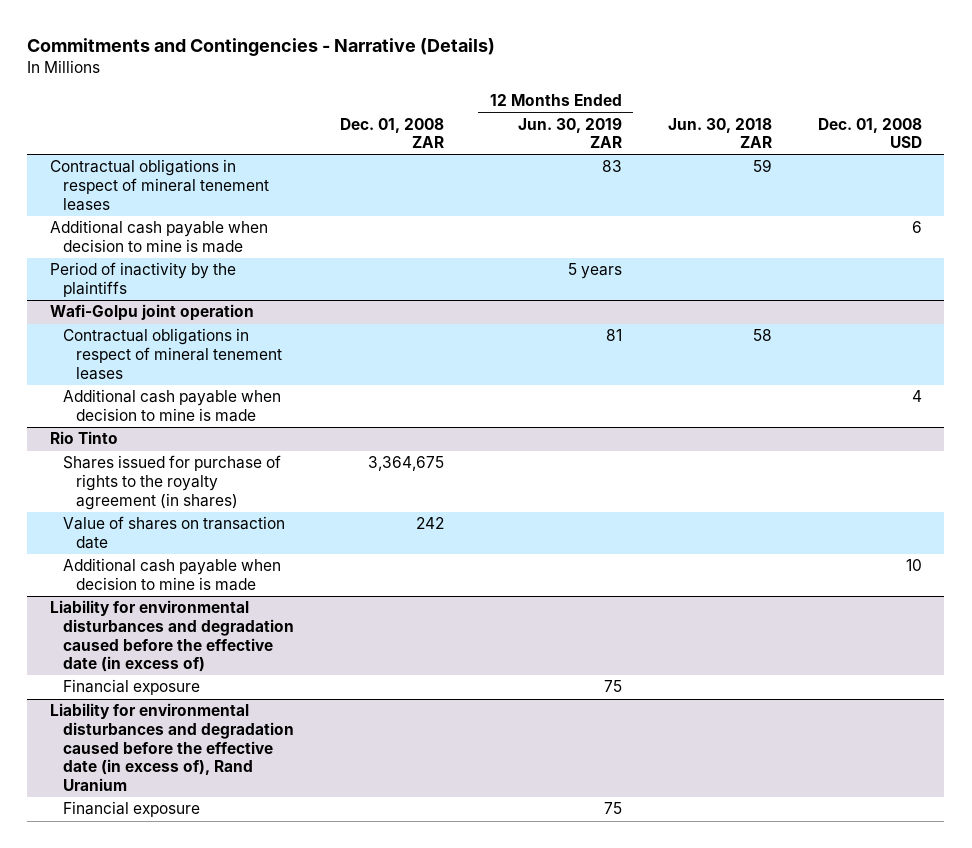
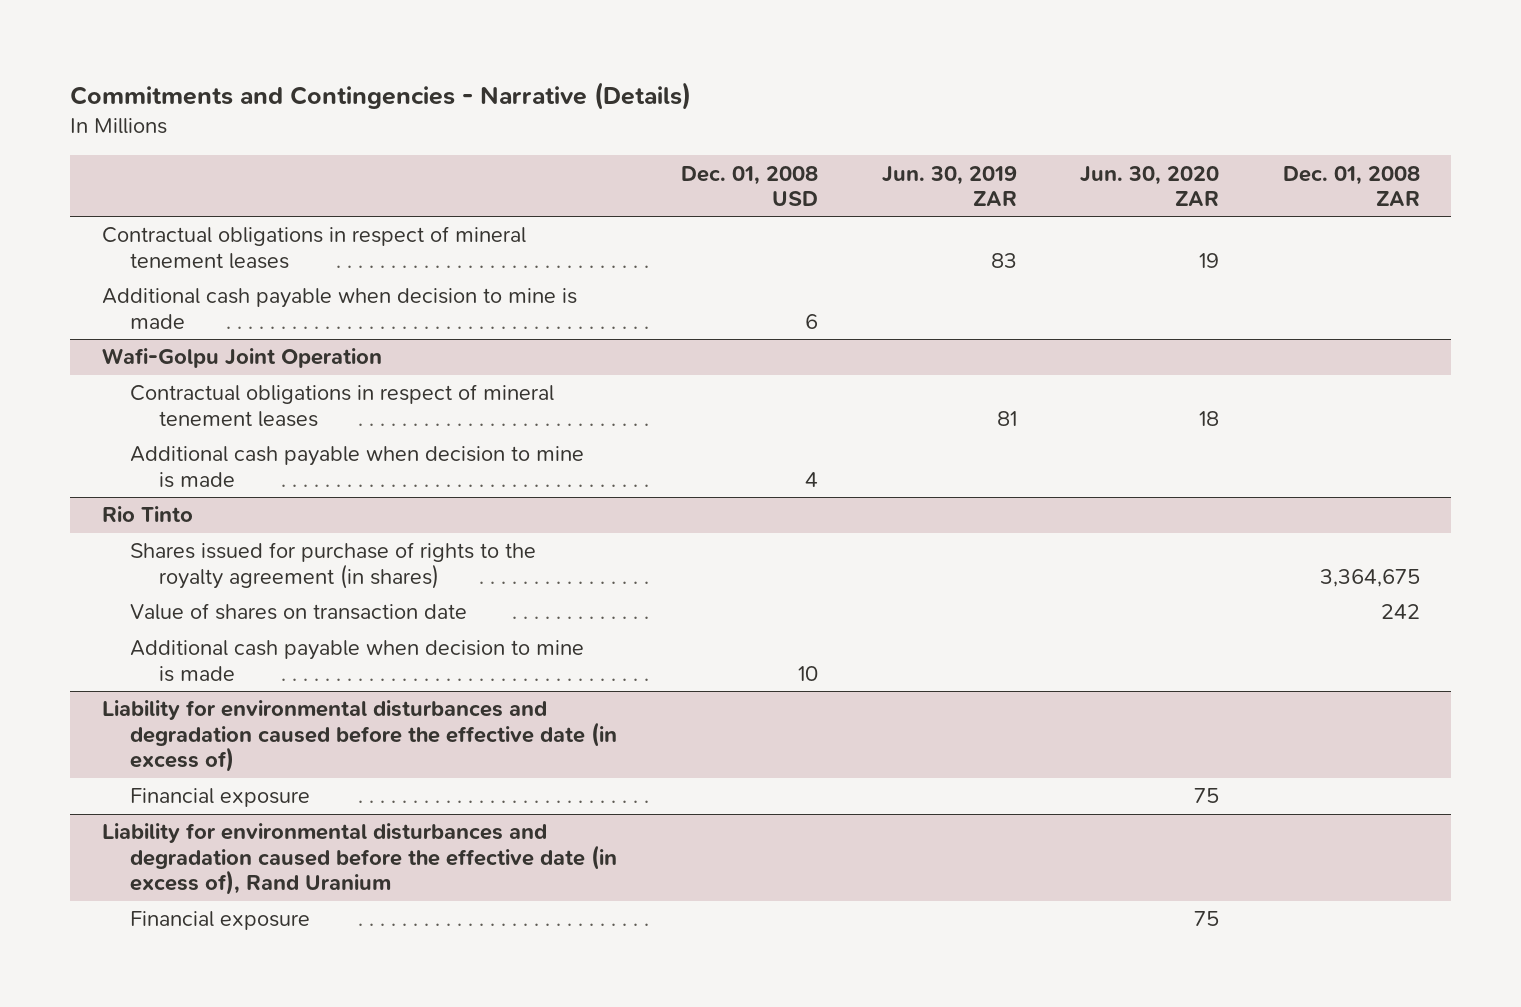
- | Dec. 01, 2008 ZAR | 12 Months Ended Jun. 30, 2019 ZAR | Jun. 30, 2018 ZAR | Dec. 01, 2008 USD
+ | Dec. 01, 2008 USD | Jun. 30, 2019 ZAR | Jun. 30, 2020 ZAR | Dec. 01, 2008 ZAR
- Period of inactivity by the plaintiffs | | 5 years | |
- Wafi-Golpu joint operation
+ Wafi-Golpu Joint Operation

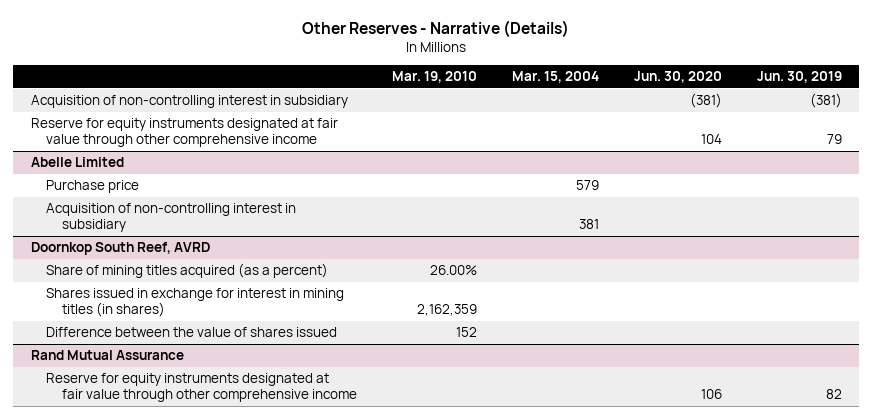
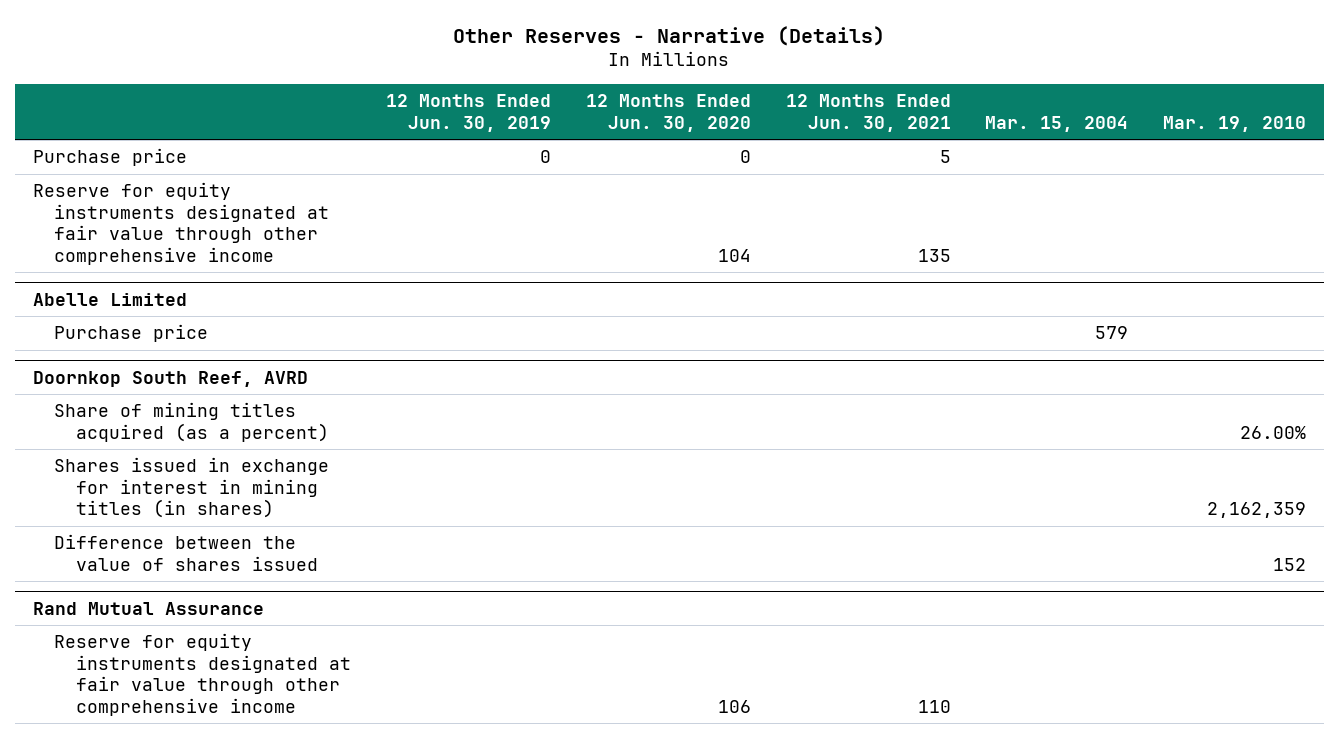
- | Mar. 19, 2010 | Mar. 15, 2004 | Jun. 30, 2020 | Jun. 30, 2019
+ | 12 Months Ended Jun. 30, 2019 | 12 Months Ended Jun. 30, 2020 | 12 Months Ended Jun. 30, 2021 | Mar. 15, 2004 | Mar. 19, 2010
- Acquisition of non-controlling interest in subsidiary | | | (381) | (381)
+ Purchase price | 0 | 0 | 5 | |
@ Abelle Limited
- Acquisition of non-controlling interest in subsidiary | | 381 | |

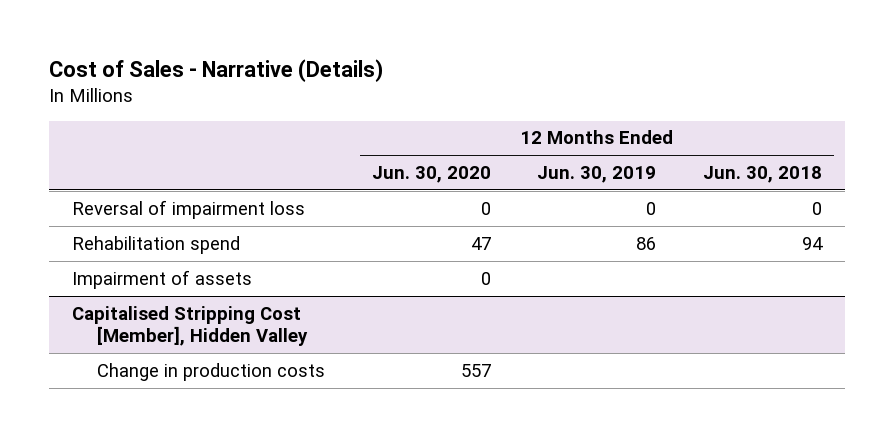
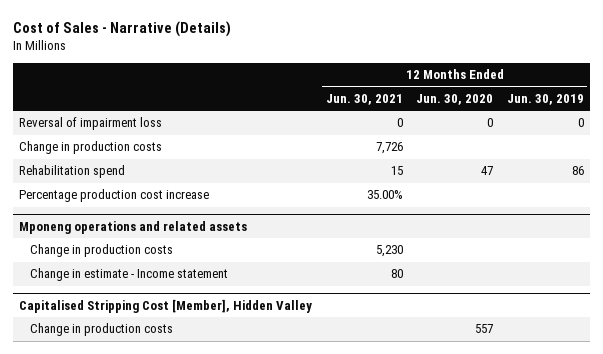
- | 12 Months Ended Jun. 30, 2020 | 12 Months Ended Jun. 30, 2019 | 12 Months Ended Jun. 30, 2018
+ | 12 Months Ended Jun. 30, 2021 | 12 Months Ended Jun. 30, 2020 | 12 Months Ended Jun. 30, 2019
+ Change in production costs | 7,726 | |
- Impairment of assets | 0 | |
+ Percentage production cost increase | 35.00% | |
+ Mponeng operations and related assets
+ Change in production costs | 5,230 | |
+ Change in estimate - Income statement | 80 | |

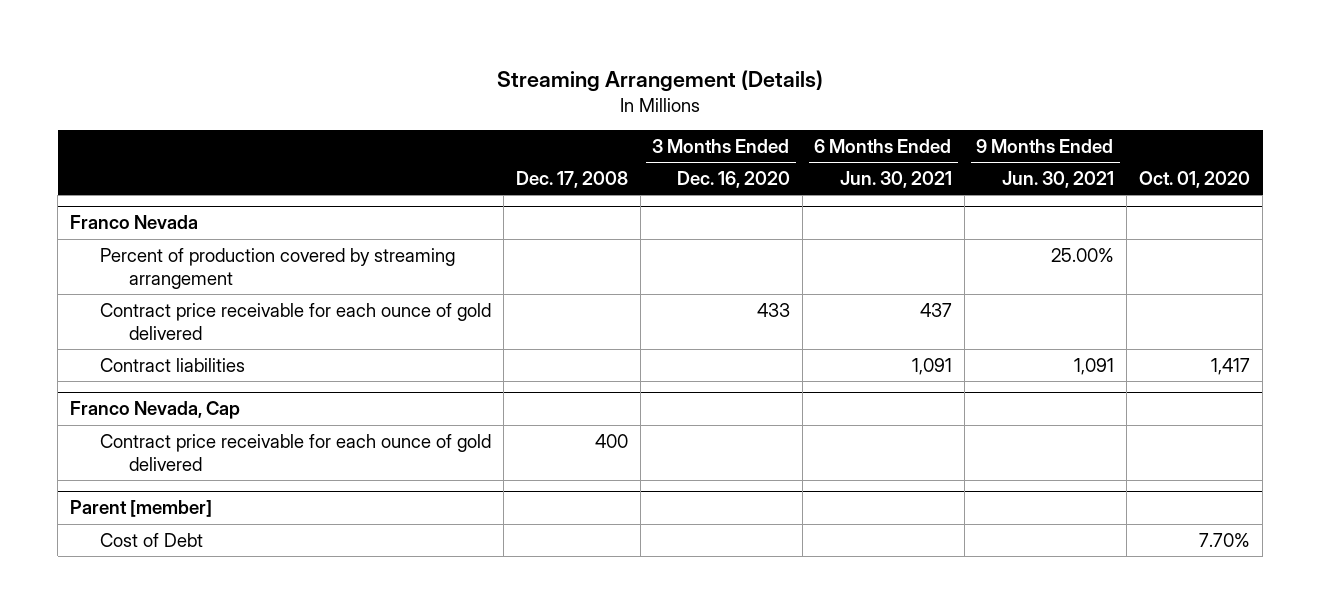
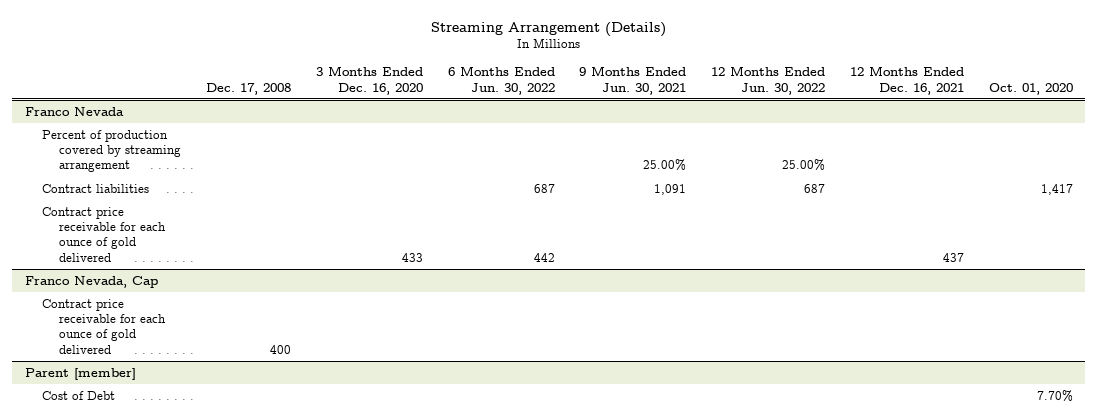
- | Dec. 17, 2008 | 3 Months Ended Dec. 16, 2020 | 6 Months Ended Jun. 30, 2021 | 9 Months Ended Jun. 30, 2021 | Oct. 01, 2020
+ | Dec. 17, 2008 | 3 Months Ended Dec. 16, 2020 | 6 Months Ended Jun. 30, 2022 | 9 Months Ended Jun. 30, 2021 | 12 Months Ended Jun. 30, 2022 | 12 Months Ended Dec. 16, 2021 | Oct. 01, 2020
@ Franco Nevada
moved down: Contract price receivable for each ounce of gold delivered | | 433 | 442 | | | 437 |

